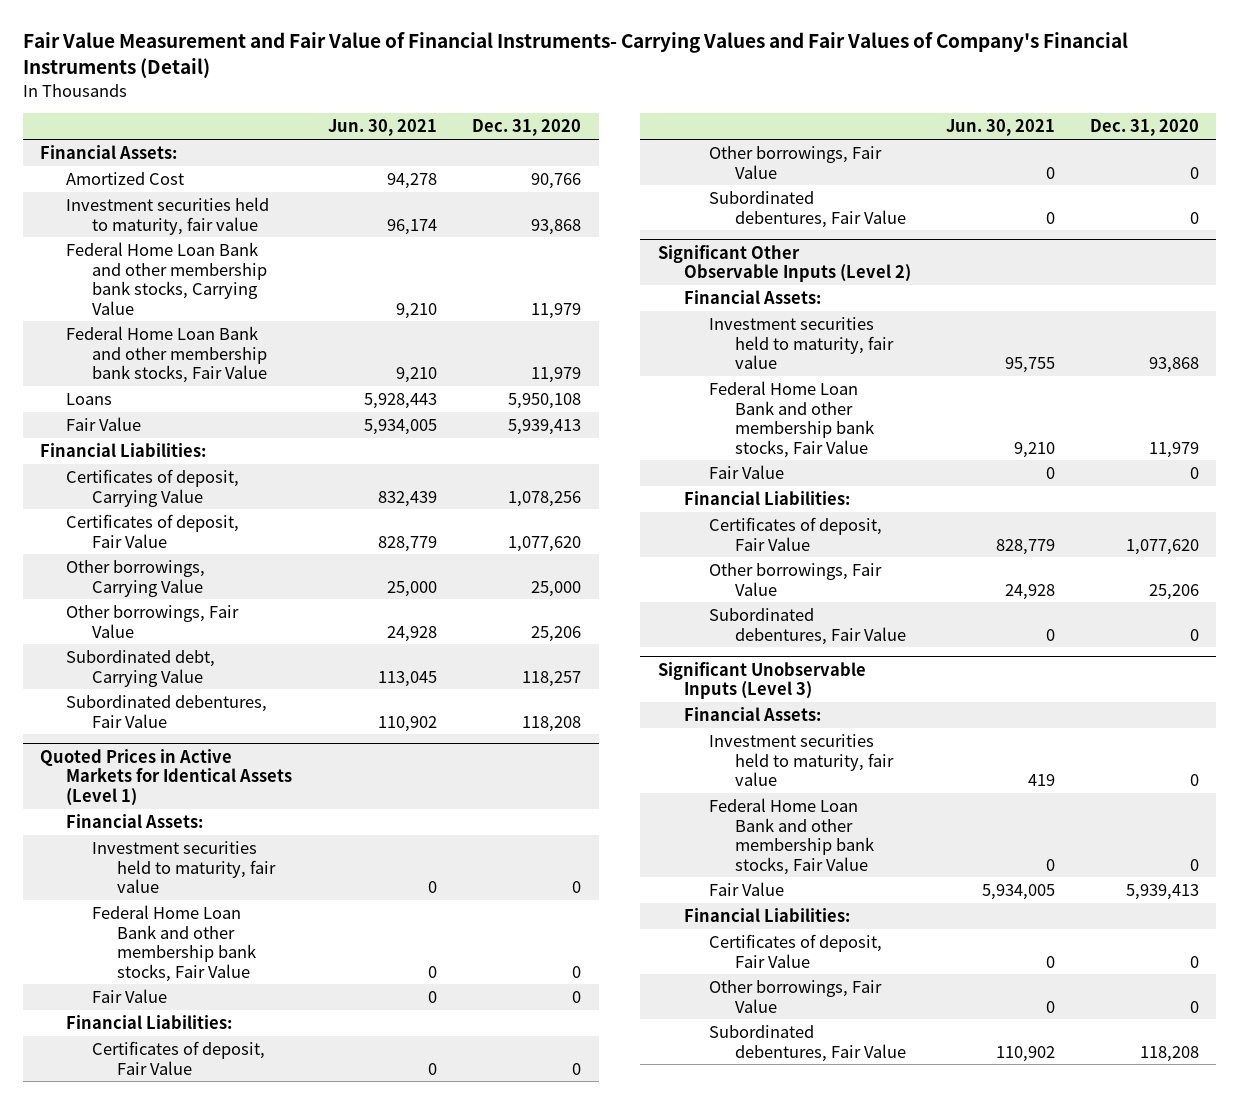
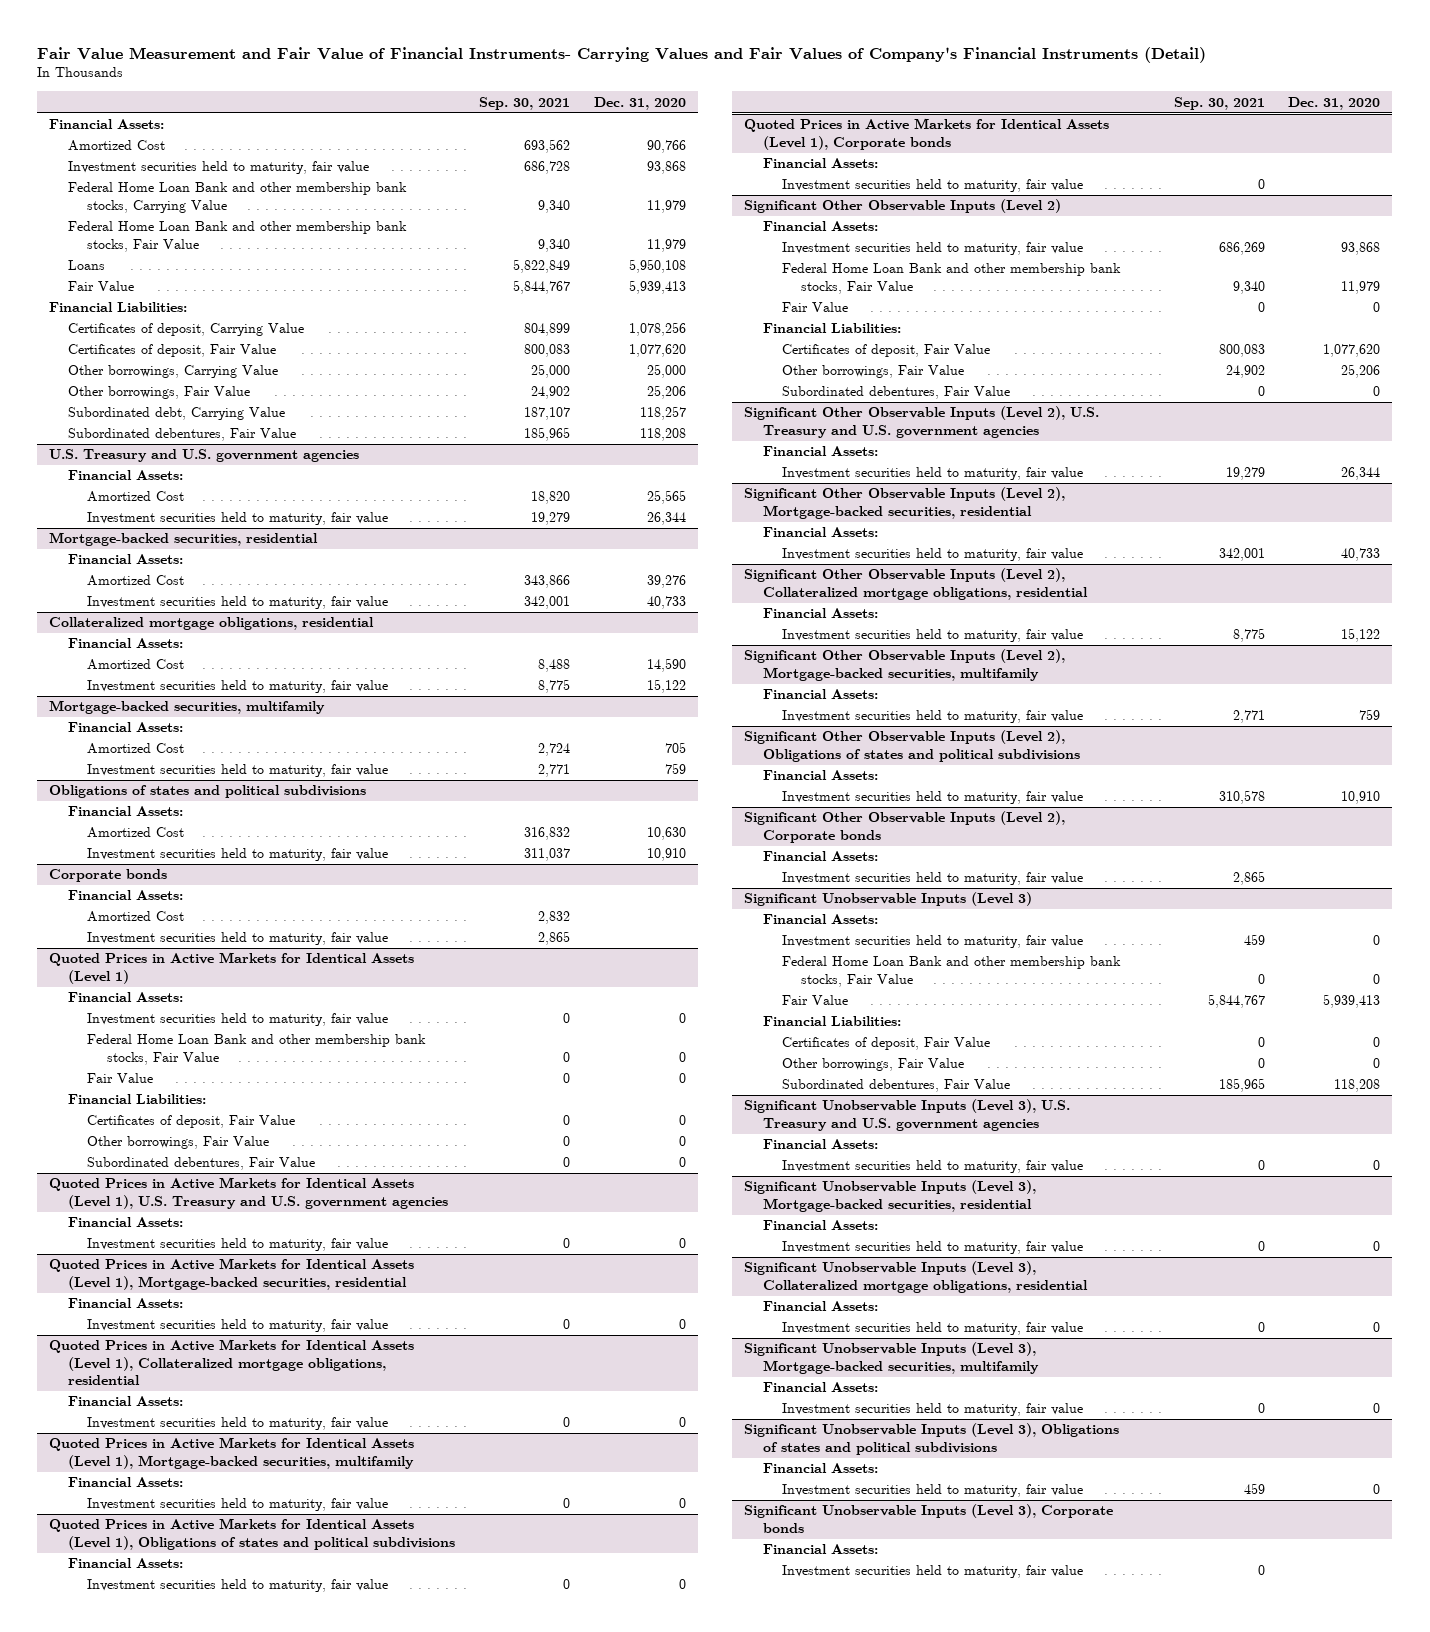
- | Jun. 30, 2021 | Dec. 31, 2020
+ | Sep. 30, 2021 | Dec. 31, 2020
+ U.S. Treasury and U.S. government agencies
+ Financial Assets:
+ Amortized Cost | 18,820 | 25,565
+ Investment securities held to maturity, fair value | 19,279 | 26,344
+ Mortgage-backed securities, residential
+ Financial Assets:
+ Amortized Cost | 343,866 | 39,276
+ Investment securities held to maturity, fair value | 342,001 | 40,733
+ Collateralized mortgage obligations, residential
+ Financial Assets:
+ Amortized Cost | 8,488 | 14,590
+ Investment securities held to maturity, fair value | 8,775 | 15,122
+ Mortgage-backed securities, multifamily
+ Financial Assets:
+ Amortized Cost | 2,724 | 705
+ Investment securities held to maturity, fair value | 2,771 | 759
+ Obligations of states and political subdivisions
+ Financial Assets:
+ Amortized Cost | 316,832 | 10,630
+ Investment securities held to maturity, fair value | 311,037 | 10,910
+ Corporate bonds
+ Financial Assets:
+ Amortized Cost | 2,832 |
+ Investment securities held to maturity, fair value | 2,865 |
+ Quoted Prices in Active Markets for Identical Assets (Level 1), U.S. Treasury and U.S. government agencies
+ Financial Assets:
+ Investment securities held to maturity, fair value | 0 | 0
+ Quoted Prices in Active Markets for Identical Assets (Level 1), Mortgage-backed securities, residential
+ Financial Assets:
+ Investment securities held to maturity, fair value | 0 | 0
+ Quoted Prices in Active Markets for Identical Assets (Level 1), Collateralized mortgage obligations, residential
+ Financial Assets:
+ Investment securities held to maturity, fair value | 0 | 0
+ Quoted Prices in Active Markets for Identical Assets (Level 1), Mortgage-backed securities, multifamily
+ Financial Assets:
+ Investment securities held to maturity, fair value | 0 | 0
+ Quoted Prices in Active Markets for Identical Assets (Level 1), Obligations of states and political subdivisions
+ Financial Assets:
+ Investment securities held to maturity, fair value | 0 | 0
+ Quoted Prices in Active Markets for Identical Assets (Level 1), Corporate bonds
+ Financial Assets:
+ Investment securities held to maturity, fair value | 0 |
+ Significant Other Observable Inputs (Level 2), U.S. Treasury and U.S. government agencies
+ Financial Assets:
+ Investment securities held to maturity, fair value | 19,279 | 26,344
+ Significant Other Observable Inputs (Level 2), Mortgage-backed securities, residential
+ Financial Assets:
+ Investment securities held to maturity, fair value | 342,001 | 40,733
+ Significant Other Observable Inputs (Level 2), Collateralized mortgage obligations, residential
+ Financial Assets:
+ Investment securities held to maturity, fair value | 8,775 | 15,122
+ Significant Other Observable Inputs (Level 2), Mortgage-backed securities, multifamily
+ Financial Assets:
+ Investment securities held to maturity, fair value | 2,771 | 759
+ Significant Other Observable Inputs (Level 2), Obligations of states and political subdivisions
+ Financial Assets:
+ Investment securities held to maturity, fair value | 310,578 | 10,910
+ Significant Other Observable Inputs (Level 2), Corporate bonds
+ Financial Assets:
+ Investment securities held to maturity, fair value | 2,865 |
+ Significant Unobservable Inputs (Level 3), U.S. Treasury and U.S. government agencies
+ Financial Assets:
+ Investment securities held to maturity, fair value | 0 | 0
+ Significant Unobservable Inputs (Level 3), Mortgage-backed securities, residential
+ Financial Assets:
+ Investment securities held to maturity, fair value | 0 | 0
+ Significant Unobservable Inputs (Level 3), Collateralized mortgage obligations, residential
+ Financial Assets:
+ Investment securities held to maturity, fair value | 0 | 0
+ Significant Unobservable Inputs (Level 3), Mortgage-backed securities, multifamily
+ Financial Assets:
+ Investment securities held to maturity, fair value | 0 | 0
+ Significant Unobservable Inputs (Level 3), Obligations of states and political subdivisions
+ Financial Assets:
+ Investment securities held to maturity, fair value | 459 | 0
+ Significant Unobservable Inputs (Level 3), Corporate bonds
+ Financial Assets:
+ Investment securities held to maturity, fair value | 0 |

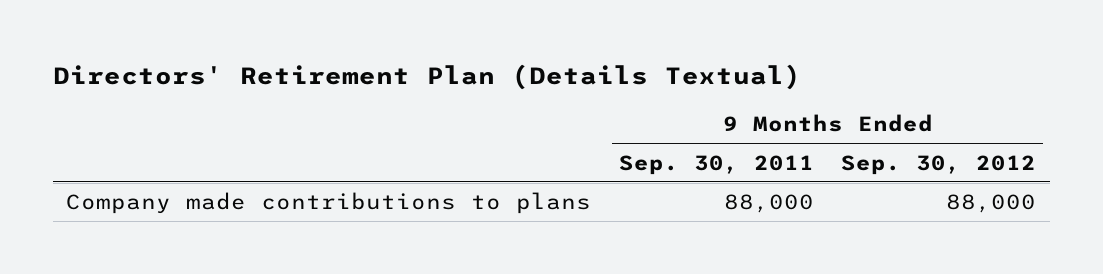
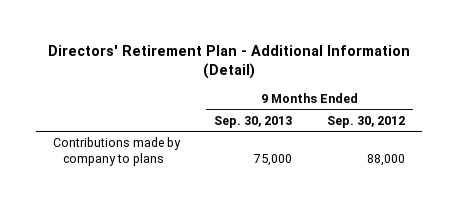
- Directors' Retirement Plan (Details Textual)
+ Directors' Retirement Plan - Additional Information (Detail)
- | 9 Months Ended Sep. 30, 2011 | 9 Months Ended Sep. 30, 2012
+ | 9 Months Ended Sep. 30, 2013 | 9 Months Ended Sep. 30, 2012
- Company made contributions to plans | 88,000 | 88,000
+ Contributions made by company to plans | 75,000 | 88,000

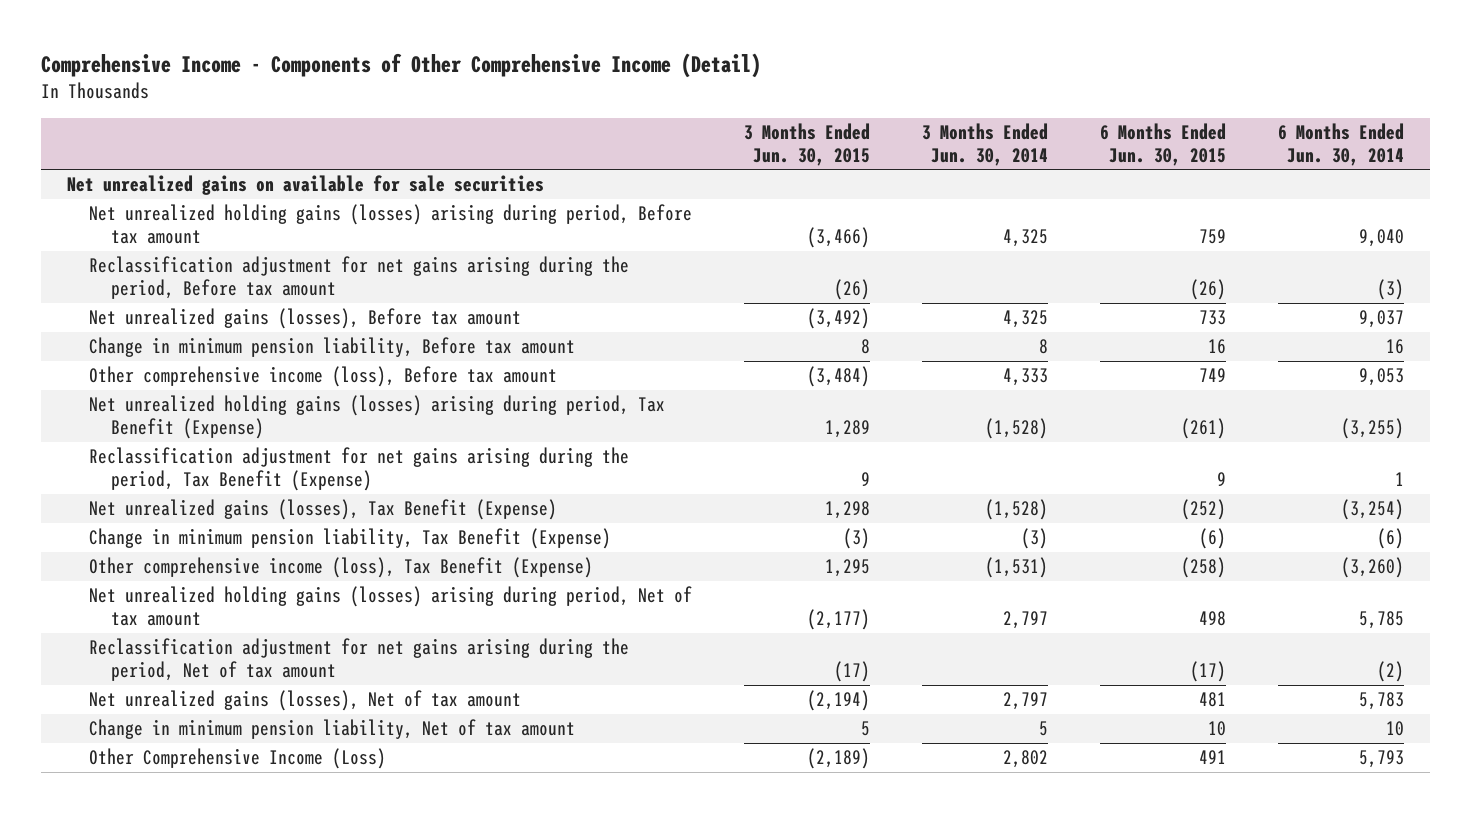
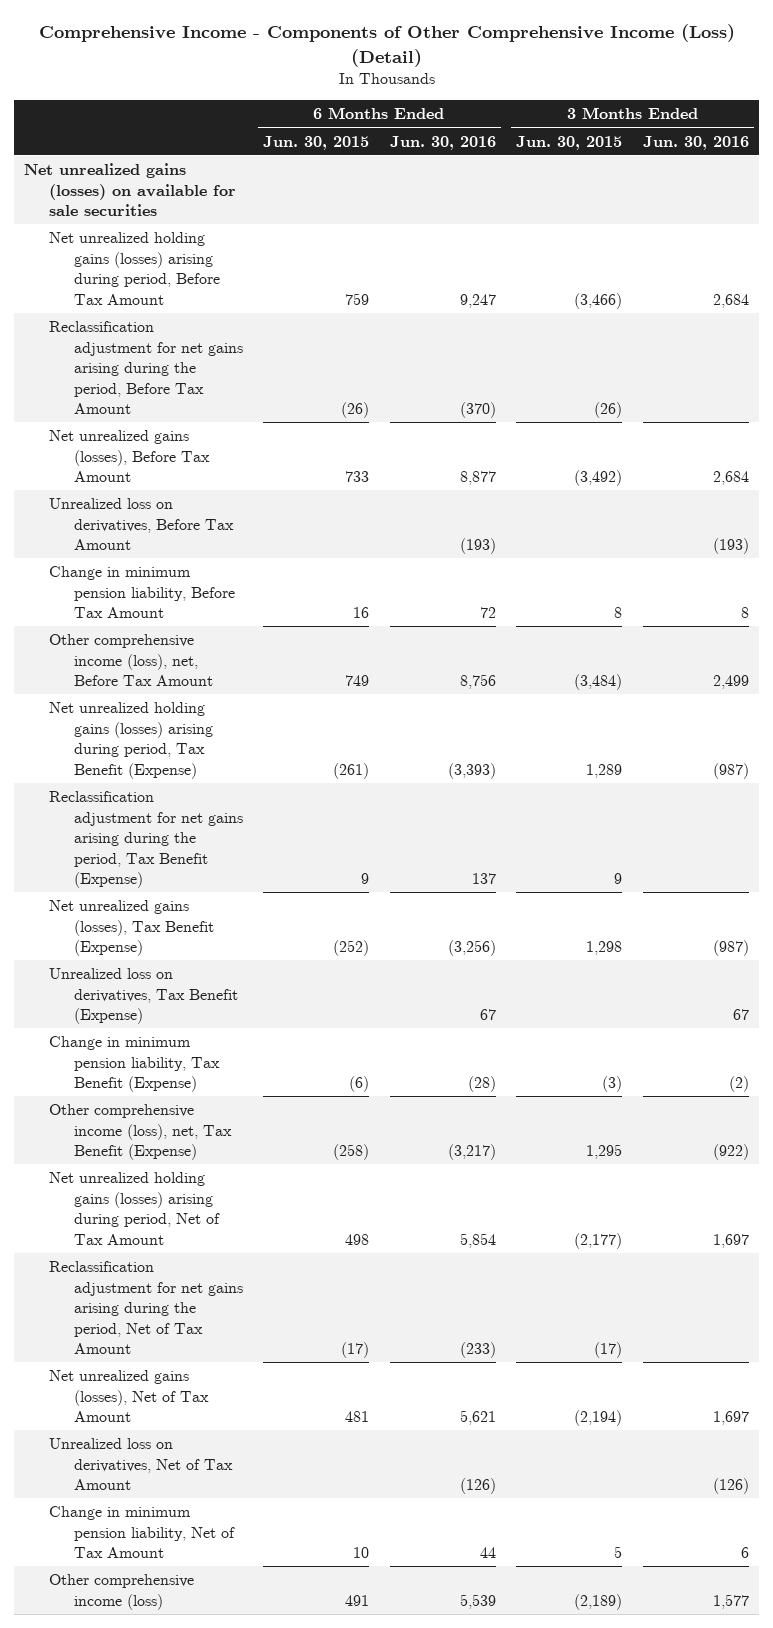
- Comprehensive Income - Components of Other Comprehensive Income (Detail)
+ Comprehensive Income - Components of Other Comprehensive Income (Loss) (Detail)
- | 3 Months Ended Jun. 30, 2015 | 3 Months Ended Jun. 30, 2014 | 6 Months Ended Jun. 30, 2015 | 6 Months Ended Jun. 30, 2014
+ | 6 Months Ended Jun. 30, 2015 | 6 Months Ended Jun. 30, 2016 | 3 Months Ended Jun. 30, 2015 | 3 Months Ended Jun. 30, 2016
- Net unrealized gains on available for sale securities
- Net unrealized holding gains (losses) arising during period, Before tax amount | (3,466) | 4,325 | 759 | 9,040
- Reclassification adjustment for net gains arising during the period, Before tax amount | (26) | | (26) | (3)
- Net unrealized gains (losses), Before tax amount | (3,492) | 4,325 | 733 | 9,037
- Change in minimum pension liability, Before tax amount | 8 | 8 | 16 | 16
- Other comprehensive income (loss), Before tax amount | (3,484) | 4,333 | 749 | 9,053
+ Net unrealized gains (losses) on available for sale securities
+ Net unrealized holding gains (losses) arising during period, Before Tax Amount | 759 | 9,247 | (3,466) | 2,684
+ Reclassification adjustment for net gains arising during the period, Before Tax Amount | (26) | (370) | (26) |
+ Net unrealized gains (losses), Before Tax Amount | 733 | 8,877 | (3,492) | 2,684
+ Unrealized loss on derivatives, Before Tax Amount | | (193) | | (193)
+ Change in minimum pension liability, Before Tax Amount | 16 | 72 | 8 | 8
+ Other comprehensive income (loss), net, Before Tax Amount | 749 | 8,756 | (3,484) | 2,499
+ Unrealized loss on derivatives, Tax Benefit (Expense) | | 67 | | 67
- Other comprehensive income (loss), Tax Benefit (Expense) | 1,295 | (1,531) | (258) | (3,260)
- Net unrealized holding gains (losses) arising during period, Net of tax amount | (2,177) | 2,797 | 498 | 5,785
- Reclassification adjustment for net gains arising during the period, Net of tax amount | (17) | | (17) | (2)
- Net unrealized gains (losses), Net of tax amount | (2,194) | 2,797 | 481 | 5,783
- Change in minimum pension liability, Net of tax amount | 5 | 5 | 10 | 10
- Other Comprehensive Income (Loss) | (2,189) | 2,802 | 491 | 5,793
+ Other comprehensive income (loss), net, Tax Benefit (Expense) | (258) | (3,217) | 1,295 | (922)
+ Net unrealized holding gains (losses) arising during period, Net of Tax Amount | 498 | 5,854 | (2,177) | 1,697
+ Reclassification adjustment for net gains arising during the period, Net of Tax Amount | (17) | (233) | (17) |
+ Net unrealized gains (losses), Net of Tax Amount | 481 | 5,621 | (2,194) | 1,697
+ Unrealized loss on derivatives, Net of Tax Amount | | (126) | | (126)
+ Change in minimum pension liability, Net of Tax Amount | 10 | 44 | 5 | 6
+ Other comprehensive income (loss) | 491 | 5,539 | (2,189) | 1,577

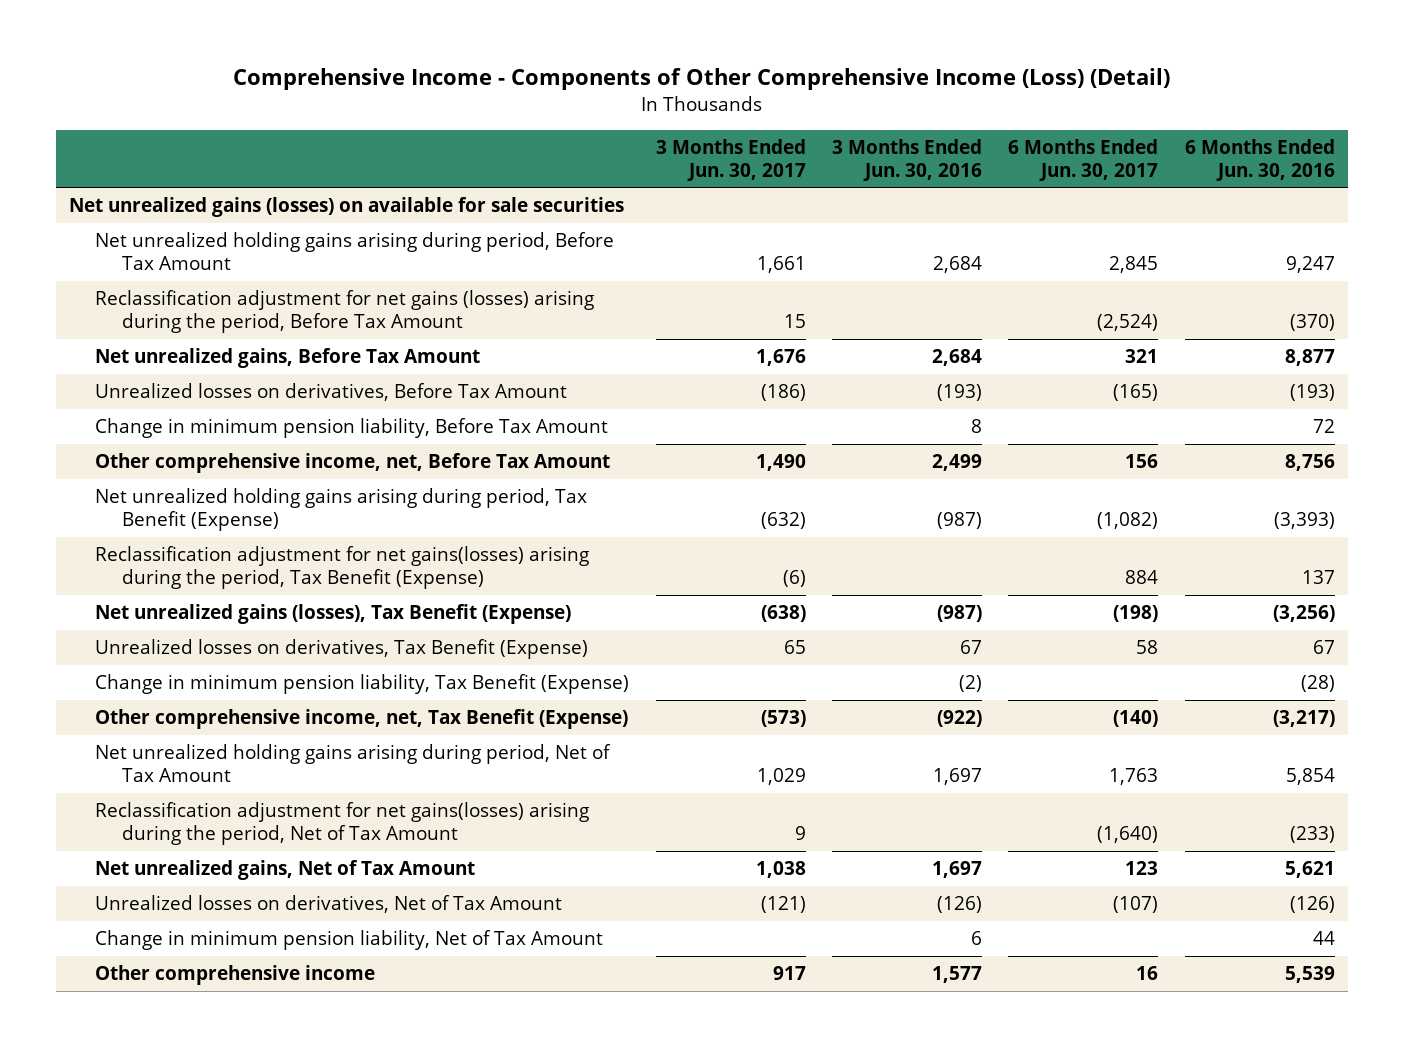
- | 6 Months Ended Jun. 30, 2015 | 6 Months Ended Jun. 30, 2016 | 3 Months Ended Jun. 30, 2015 | 3 Months Ended Jun. 30, 2016
+ | 3 Months Ended Jun. 30, 2017 | 3 Months Ended Jun. 30, 2016 | 6 Months Ended Jun. 30, 2017 | 6 Months Ended Jun. 30, 2016
- Net unrealized holding gains (losses) arising during period, Before Tax Amount | 759 | 9,247 | (3,466) | 2,684
- Reclassification adjustment for net gains arising during the period, Before Tax Amount | (26) | (370) | (26) |
- Net unrealized gains (losses), Before Tax Amount | 733 | 8,877 | (3,492) | 2,684
- Unrealized loss on derivatives, Before Tax Amount | | (193) | | (193)
+ Net unrealized holding gains arising during period, Before Tax Amount | 1,661 | 2,684 | 2,845 | 9,247
+ Reclassification adjustment for net gains (losses) arising during the period, Before Tax Amount | 15 | | (2,524) | (370)
+ Net unrealized gains, Before Tax Amount | 1,676 | 2,684 | 321 | 8,877
+ Unrealized losses on derivatives, Before Tax Amount | (186) | (193) | (165) | (193)
- Other comprehensive income (loss), net, Before Tax Amount | 749 | 8,756 | (3,484) | 2,499
- Net unrealized holding gains (losses) arising during period, Tax Benefit (Expense) | (261) | (3,393) | 1,289 | (987)
- Reclassification adjustment for net gains arising during the period, Tax Benefit (Expense) | 9 | 137 | 9 |
+ Other comprehensive income, net, Before Tax Amount | 1,490 | 2,499 | 156 | 8,756
+ Net unrealized holding gains arising during period, Tax Benefit (Expense) | (632) | (987) | (1,082) | (3,393)
+ Reclassification adjustment for net gains(losses) arising during the period, Tax Benefit (Expense) | (6) | | 884 | 137
- Unrealized loss on derivatives, Tax Benefit (Expense) | | 67 | | 67
+ Unrealized losses on derivatives, Tax Benefit (Expense) | 65 | 67 | 58 | 67
- Other comprehensive income (loss), net, Tax Benefit (Expense) | (258) | (3,217) | 1,295 | (922)
- Net unrealized holding gains (losses) arising during period, Net of Tax Amount | 498 | 5,854 | (2,177) | 1,697
- Reclassification adjustment for net gains arising during the period, Net of Tax Amount | (17) | (233) | (17) |
- Net unrealized gains (losses), Net of Tax Amount | 481 | 5,621 | (2,194) | 1,697
- Unrealized loss on derivatives, Net of Tax Amount | | (126) | | (126)
+ Other comprehensive income, net, Tax Benefit (Expense) | (573) | (922) | (140) | (3,217)
+ Net unrealized holding gains arising during period, Net of Tax Amount | 1,029 | 1,697 | 1,763 | 5,854
+ Reclassification adjustment for net gains(losses) arising during the period, Net of Tax Amount | 9 | | (1,640) | (233)
+ Net unrealized gains, Net of Tax Amount | 1,038 | 1,697 | 123 | 5,621
+ Unrealized losses on derivatives, Net of Tax Amount | (121) | (126) | (107) | (126)
- Other comprehensive income (loss) | 491 | 5,539 | (2,189) | 1,577
+ Other comprehensive income | 917 | 1,577 | 16 | 5,539

